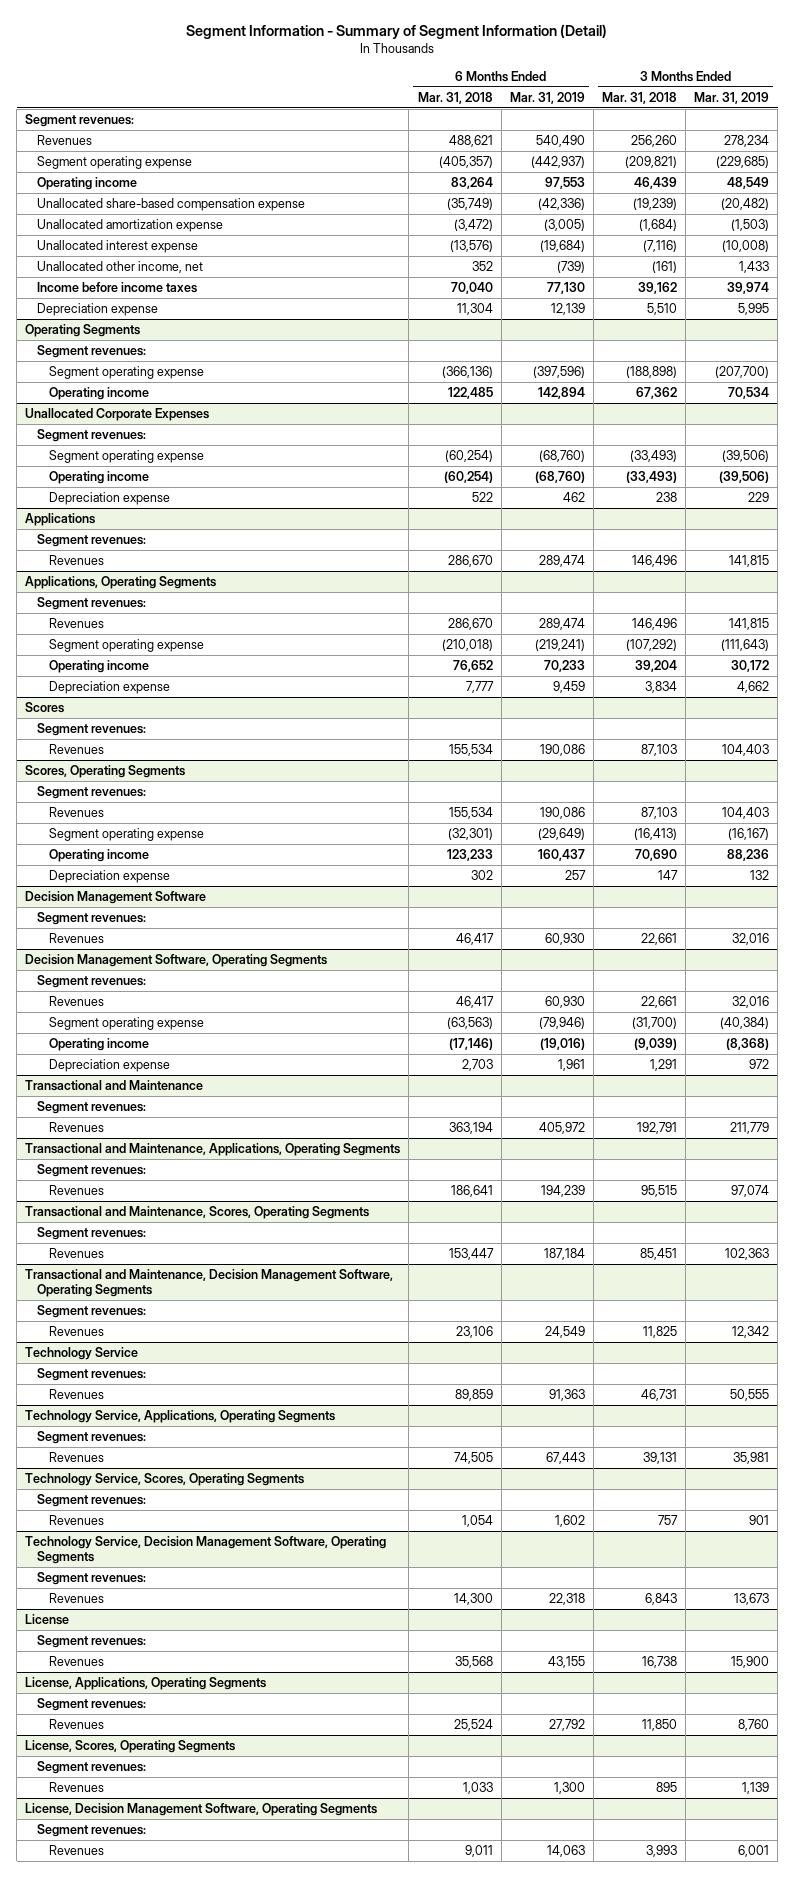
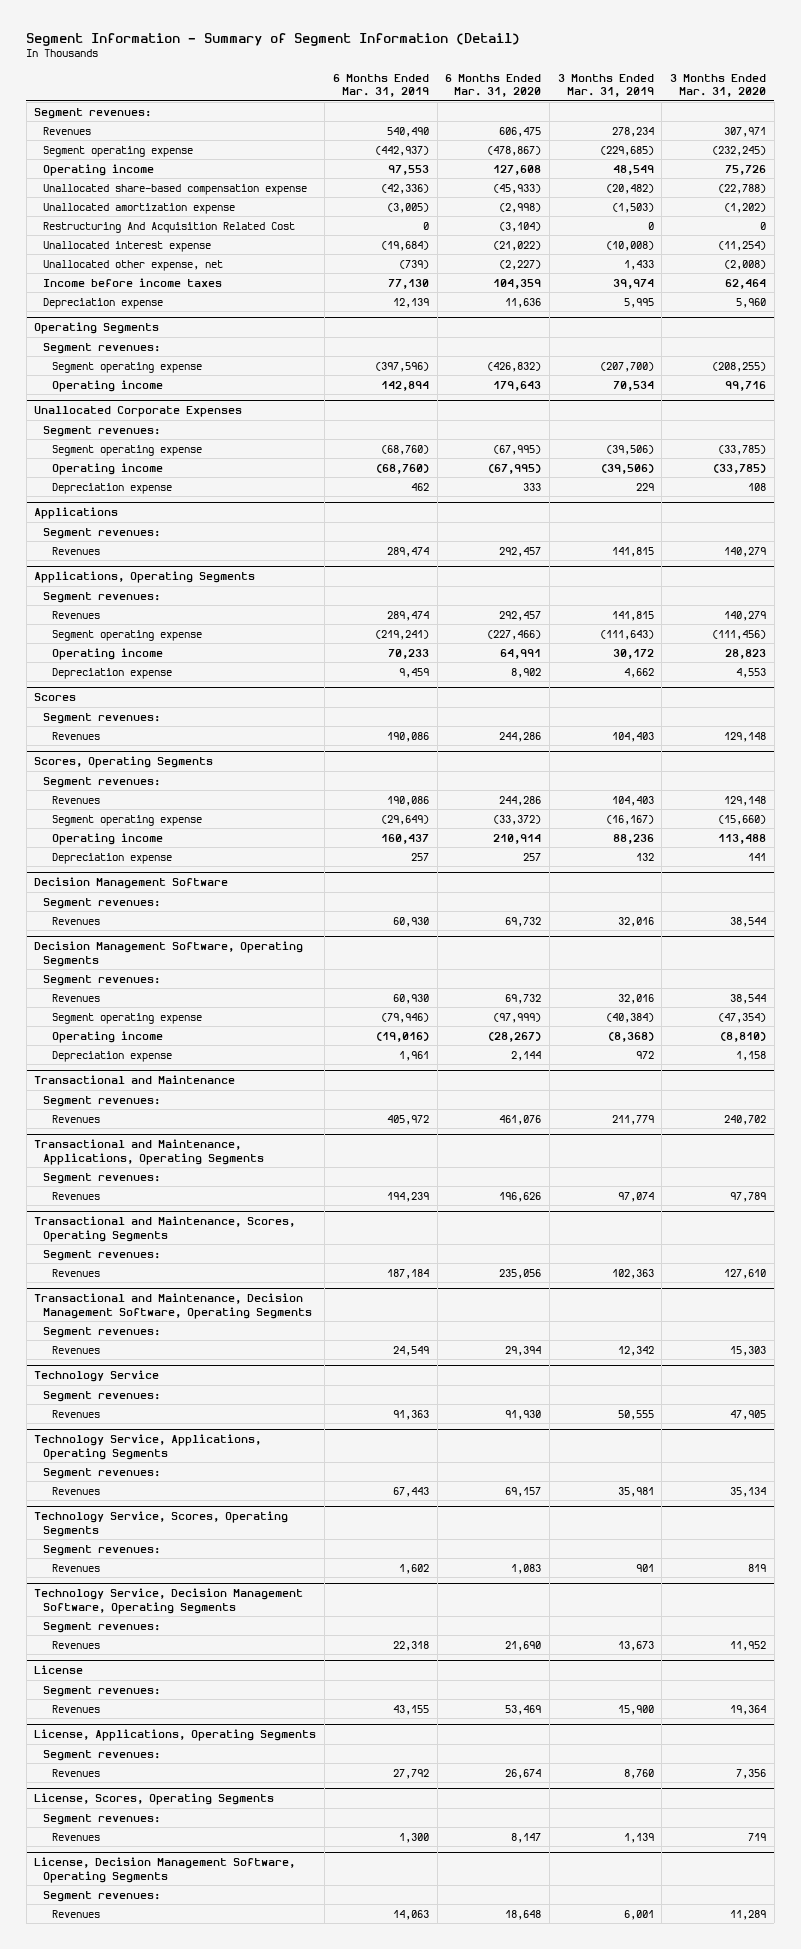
- | 6 Months Ended Mar. 31, 2018 | 6 Months Ended Mar. 31, 2019 | 3 Months Ended Mar. 31, 2018 | 3 Months Ended Mar. 31, 2019
+ | 6 Months Ended Mar. 31, 2019 | 6 Months Ended Mar. 31, 2020 | 3 Months Ended Mar. 31, 2019 | 3 Months Ended Mar. 31, 2020
+ Restructuring And Acquisition Related Cost | 0 | (3,104) | 0 | 0
- Unallocated other income, net | 352 | (739) | (161) | 1,433
+ Unallocated other expense, net | (739) | (2,227) | 1,433 | (2,008)

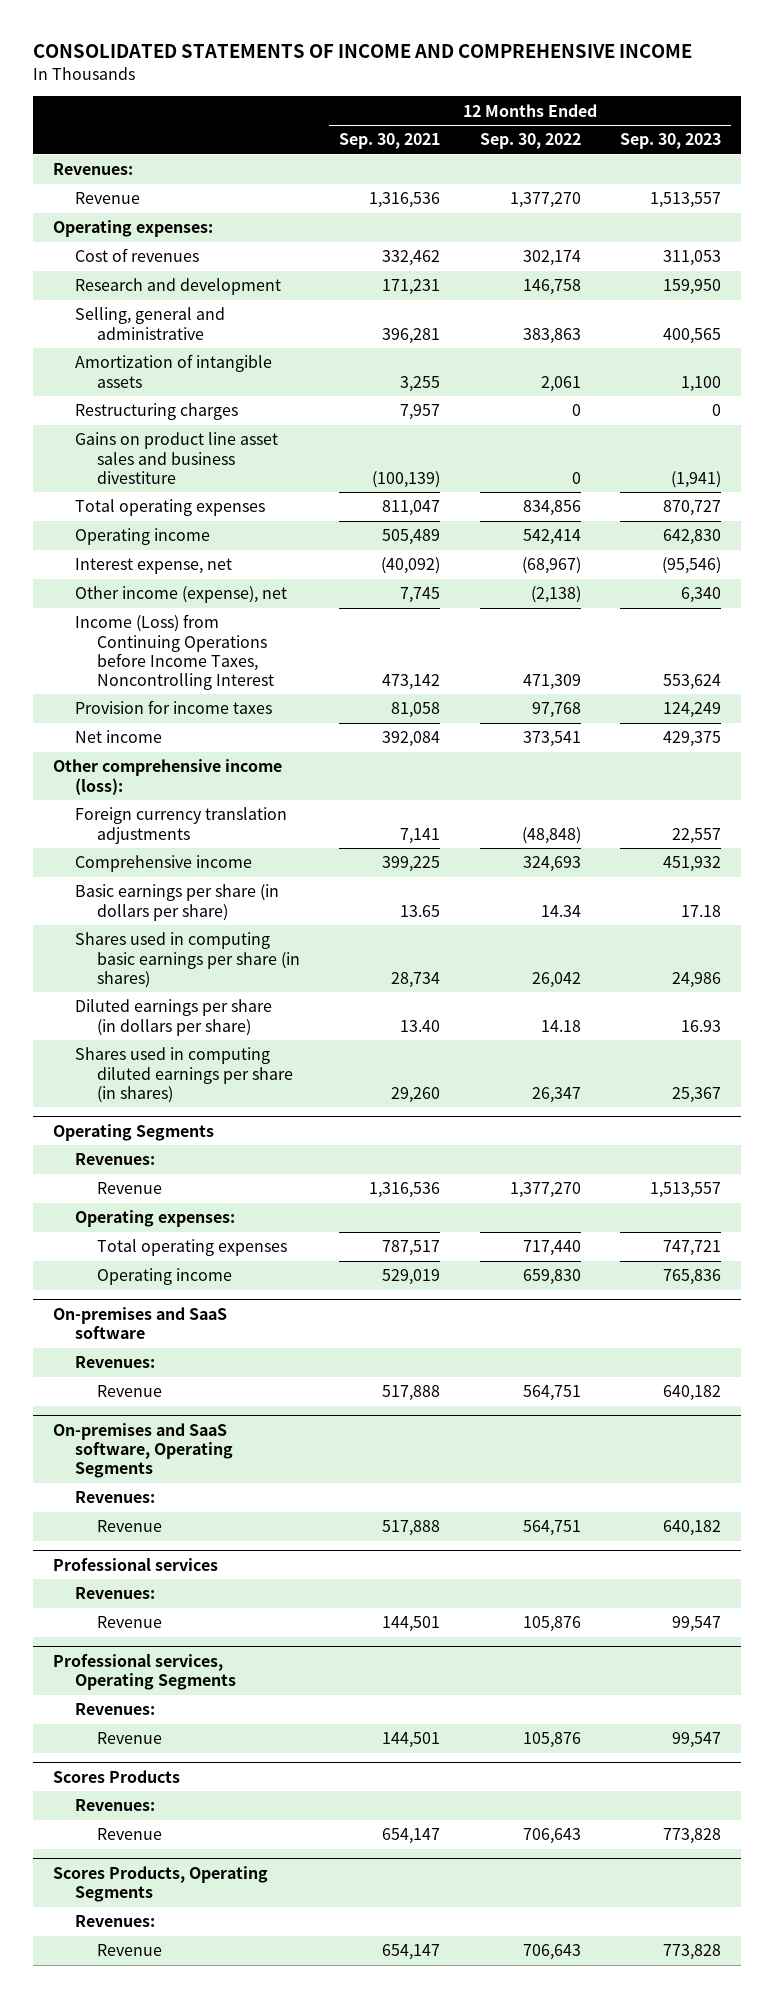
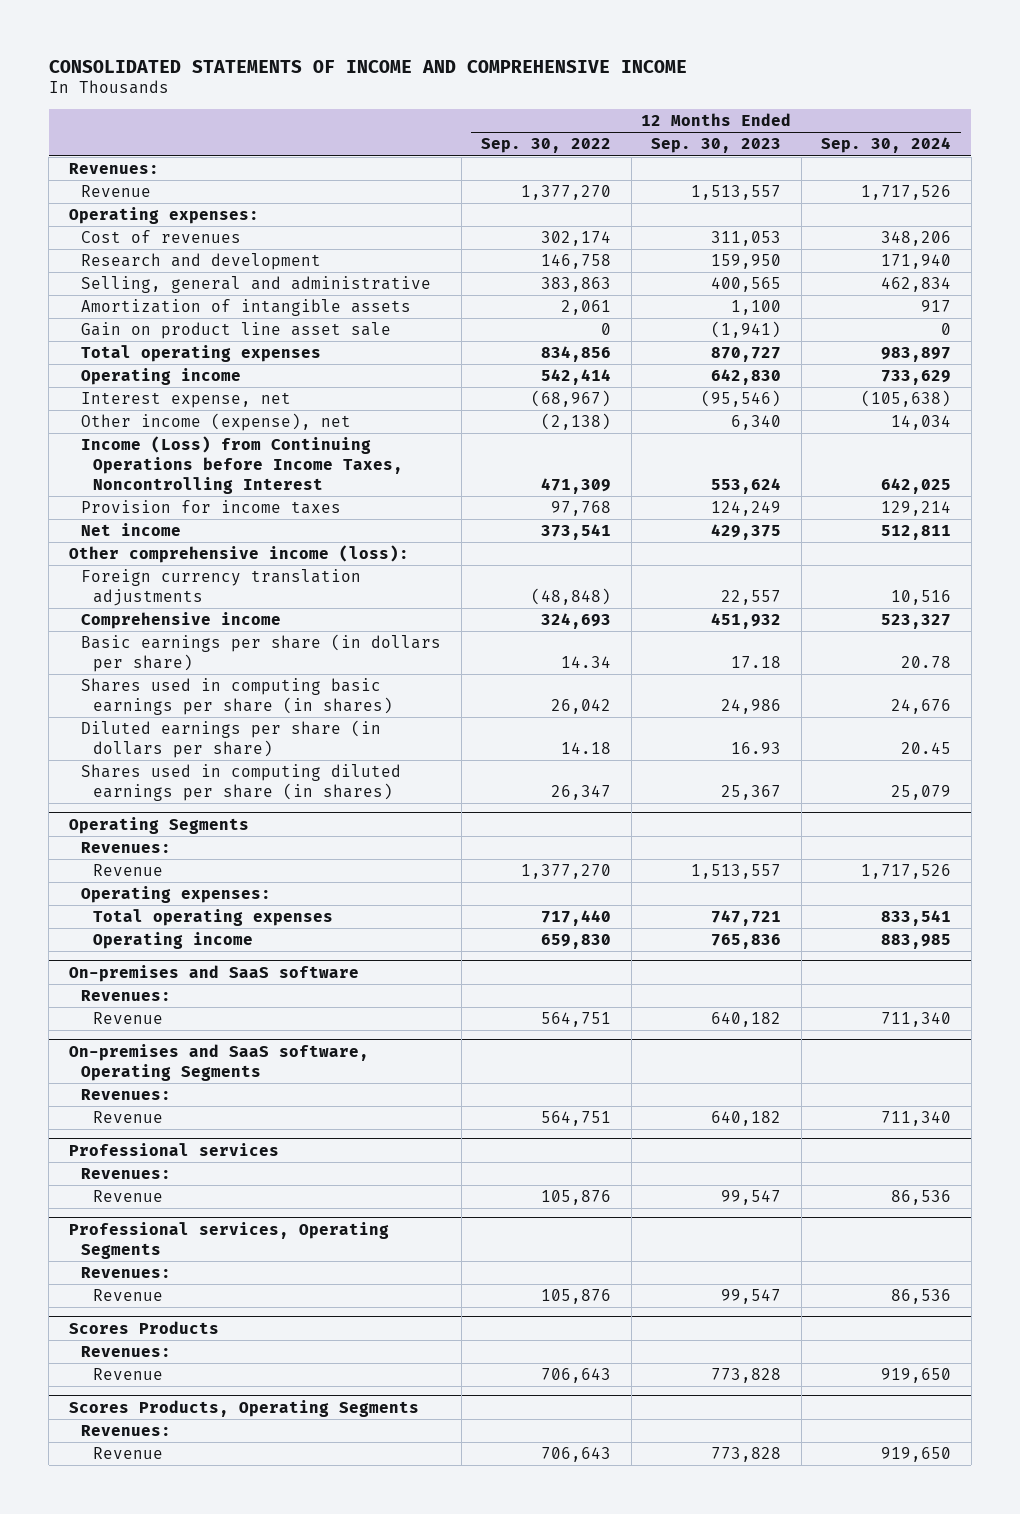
- | 12 Months Ended Sep. 30, 2021 | 12 Months Ended Sep. 30, 2022 | 12 Months Ended Sep. 30, 2023
+ | 12 Months Ended Sep. 30, 2022 | 12 Months Ended Sep. 30, 2023 | 12 Months Ended Sep. 30, 2024
- Restructuring charges | 7,957 | 0 | 0
- Gains on product line asset sales and business divestiture | (100,139) | 0 | (1,941)
+ Gain on product line asset sale | 0 | (1,941) | 0

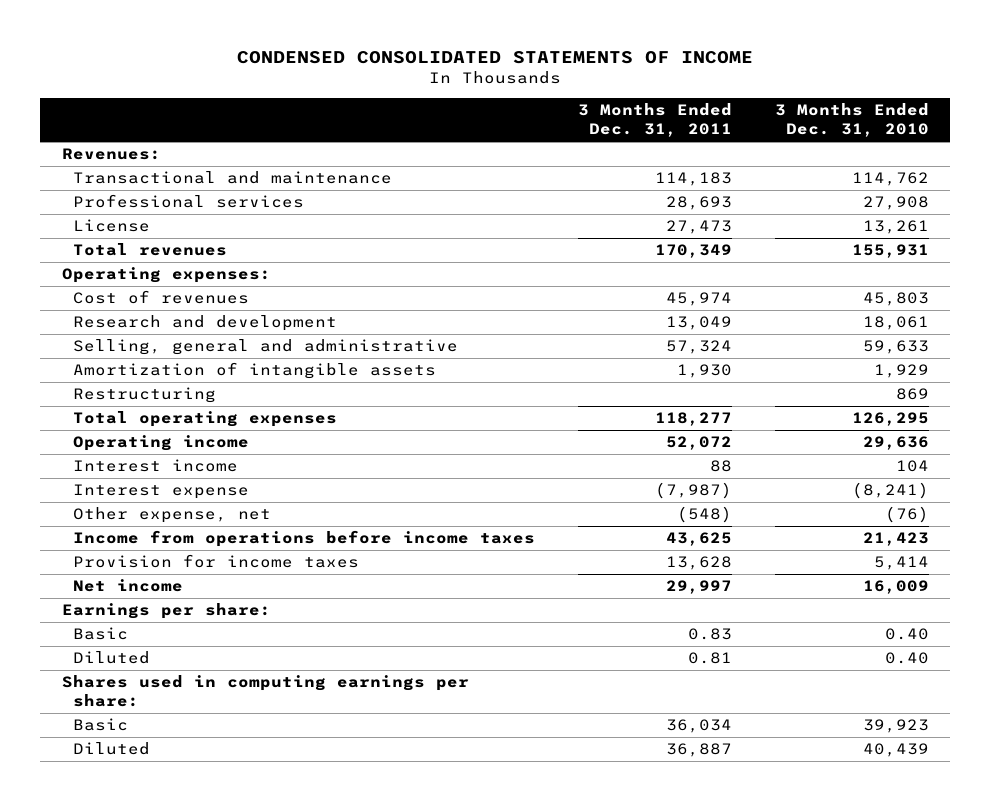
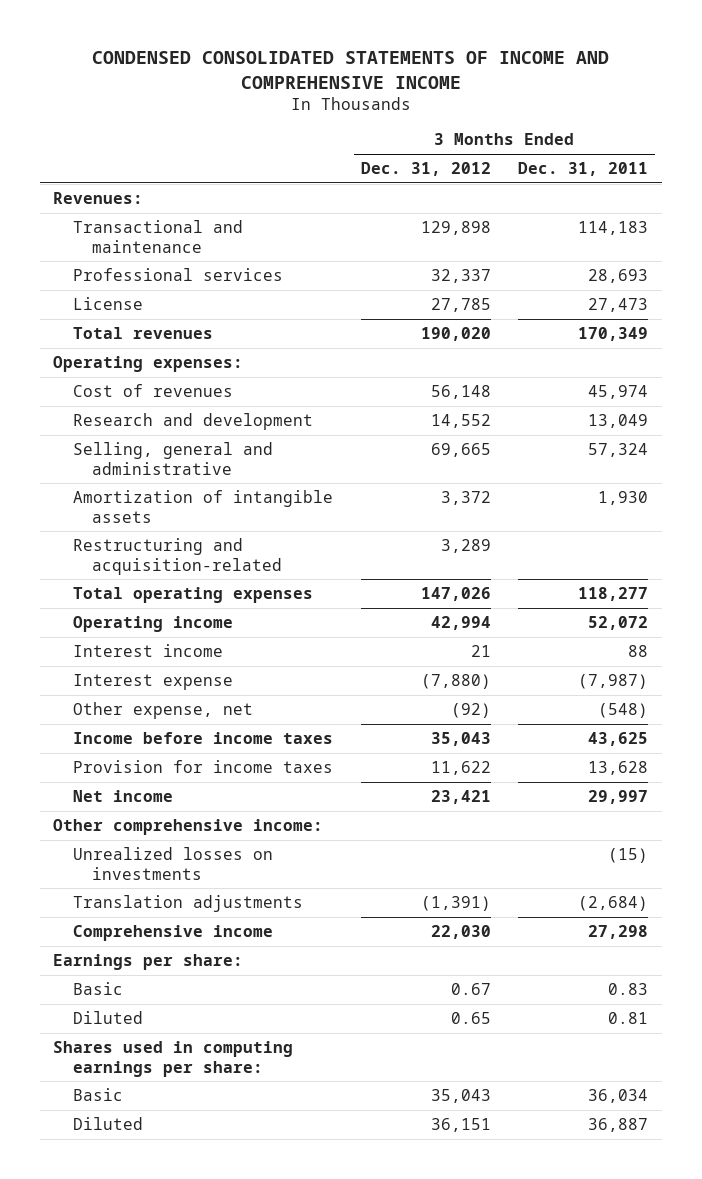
- CONDENSED CONSOLIDATED STATEMENTS OF INCOME
+ CONDENSED CONSOLIDATED STATEMENTS OF INCOME AND COMPREHENSIVE INCOME
- | 3 Months Ended Dec. 31, 2011 | 3 Months Ended Dec. 31, 2010
+ | 3 Months Ended Dec. 31, 2012 | 3 Months Ended Dec. 31, 2011
- Restructuring | | 869
+ Restructuring and acquisition-related | 3,289 |
- Income from operations before income taxes | 43,625 | 21,423
+ Income before income taxes | 35,043 | 43,625
+ Other comprehensive income:
+ Unrealized losses on investments | | (15)
+ Translation adjustments | (1,391) | (2,684)
+ Comprehensive income | 22,030 | 27,298

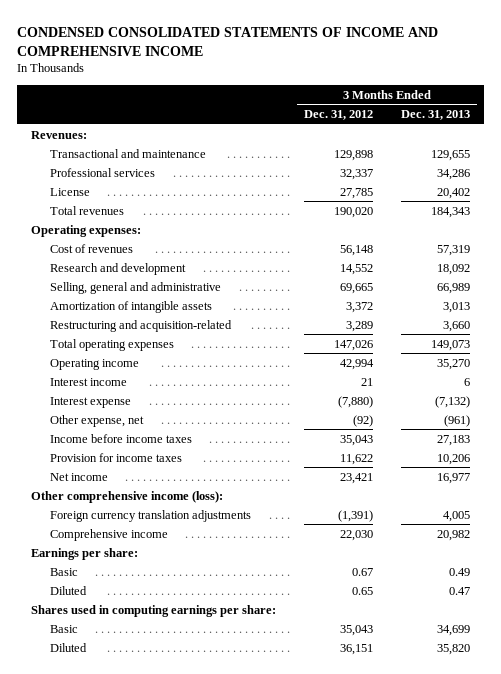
- | 3 Months Ended Dec. 31, 2012 | 3 Months Ended Dec. 31, 2011
+ | 3 Months Ended Dec. 31, 2012 | 3 Months Ended Dec. 31, 2013
- Other comprehensive income:
- Unrealized losses on investments | | (15)
- Translation adjustments | (1,391) | (2,684)
+ Other comprehensive income (loss):
+ Foreign currency translation adjustments | (1,391) | 4,005

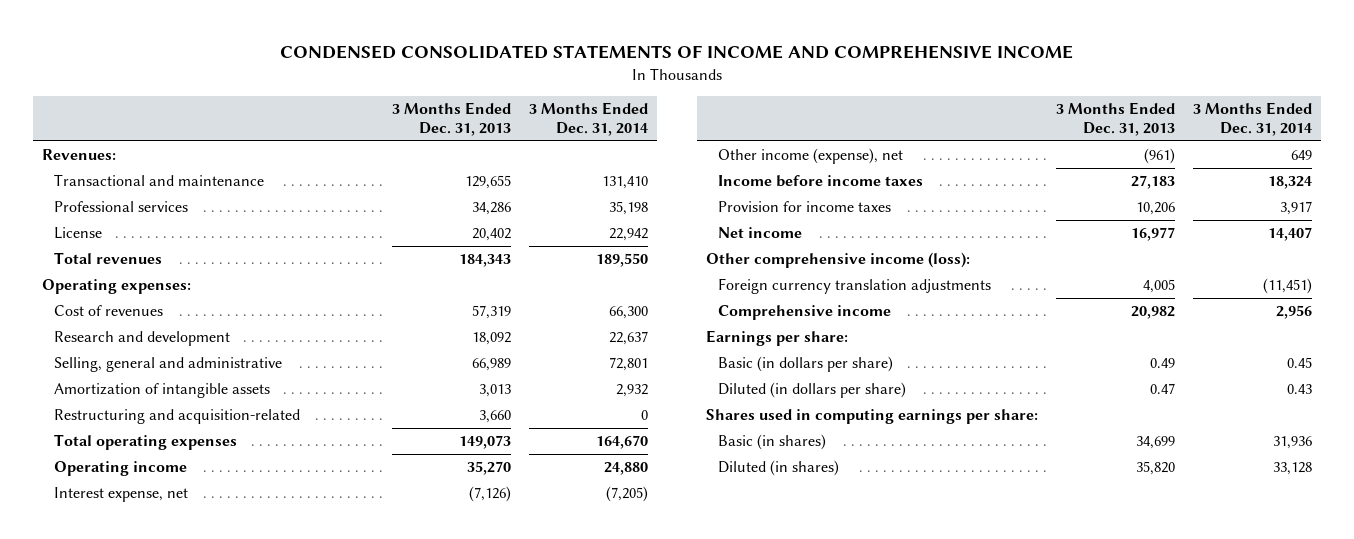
- | 3 Months Ended Dec. 31, 2012 | 3 Months Ended Dec. 31, 2013
+ | 3 Months Ended Dec. 31, 2013 | 3 Months Ended Dec. 31, 2014
- Interest income | 21 | 6
- Interest expense | (7,880) | (7,132)
- Other expense, net | (92) | (961)
+ Interest expense, net | (7,126) | (7,205)
+ Other income (expense), net | (961) | 649
- Basic | 0.67 | 0.49
- Diluted | 0.65 | 0.47
+ Basic (in dollars per share) | 0.49 | 0.45
+ Diluted (in dollars per share) | 0.47 | 0.43
- Basic | 35,043 | 34,699
- Diluted | 36,151 | 35,820
+ Basic (in shares) | 34,699 | 31,936
+ Diluted (in shares) | 35,820 | 33,128

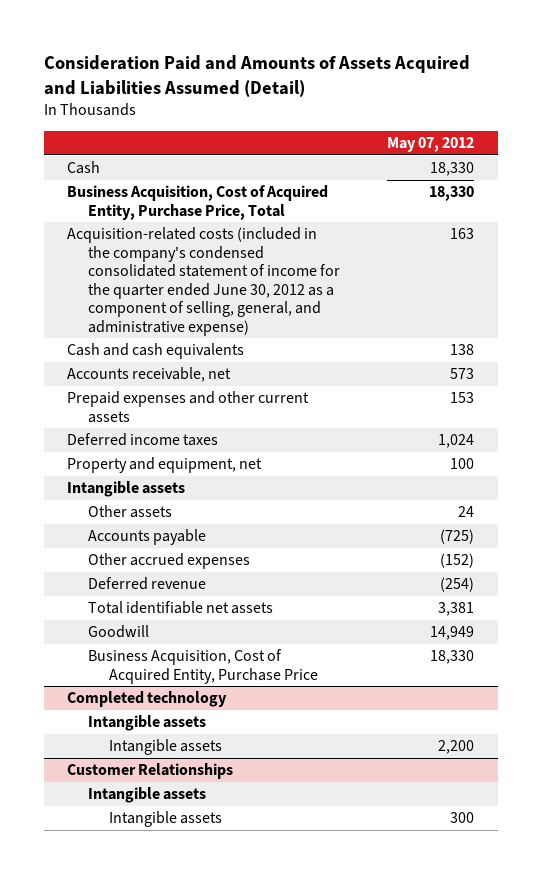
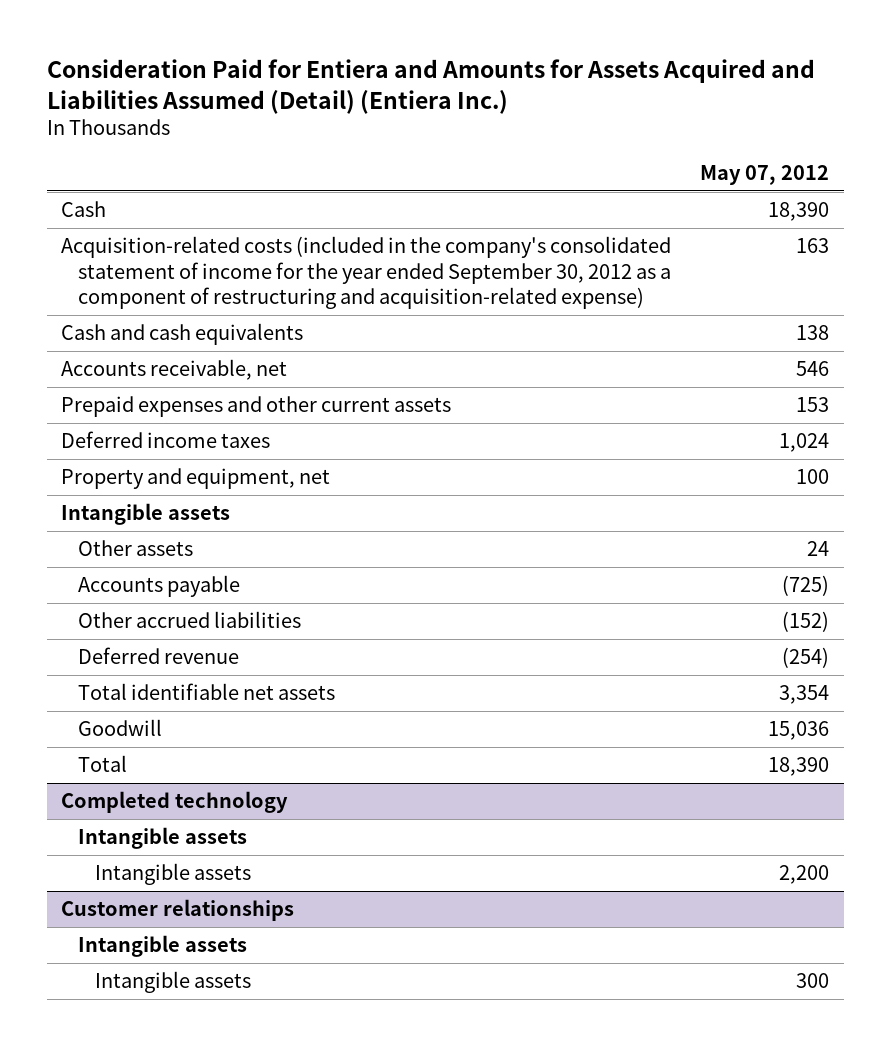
- Consideration Paid and Amounts of Assets Acquired and Liabilities Assumed (Detail)
+ Consideration Paid for Entiera and Amounts for Assets Acquired and Liabilities Assumed (Detail) (Entiera Inc.)
- Cash | 18,330
- Business Acquisition, Cost of Acquired Entity, Purchase Price, Total | 18,330
- Acquisition-related costs (included in the company's condensed consolidated statement of income for the quarter ended June 30, 2012 as a component of selling, general, and administrative expense) | 163
+ Cash | 18,390
+ Acquisition-related costs (included in the company's consolidated statement of income for the year ended September 30, 2012 as a component of restructuring and acquisition-related expense) | 163
- Accounts receivable, net | 573
+ Accounts receivable, net | 546
- Other accrued expenses | (152)
+ Other accrued liabilities | (152)
- Total identifiable net assets | 3,381
- Goodwill | 14,949
- Business Acquisition, Cost of Acquired Entity, Purchase Price | 18,330
+ Total identifiable net assets | 3,354
+ Goodwill | 15,036
+ Total | 18,390
- Customer Relationships
+ Customer relationships

